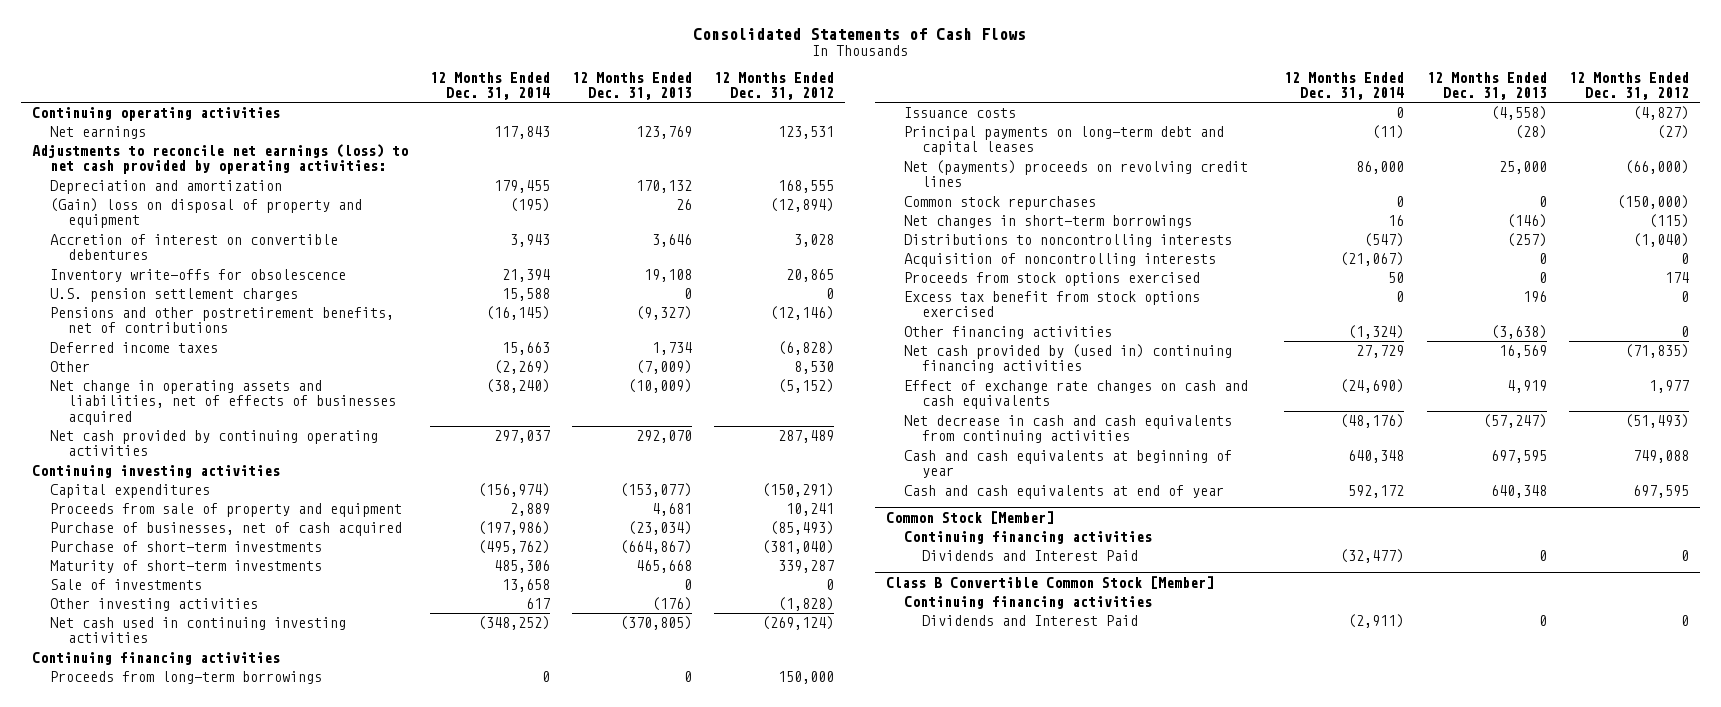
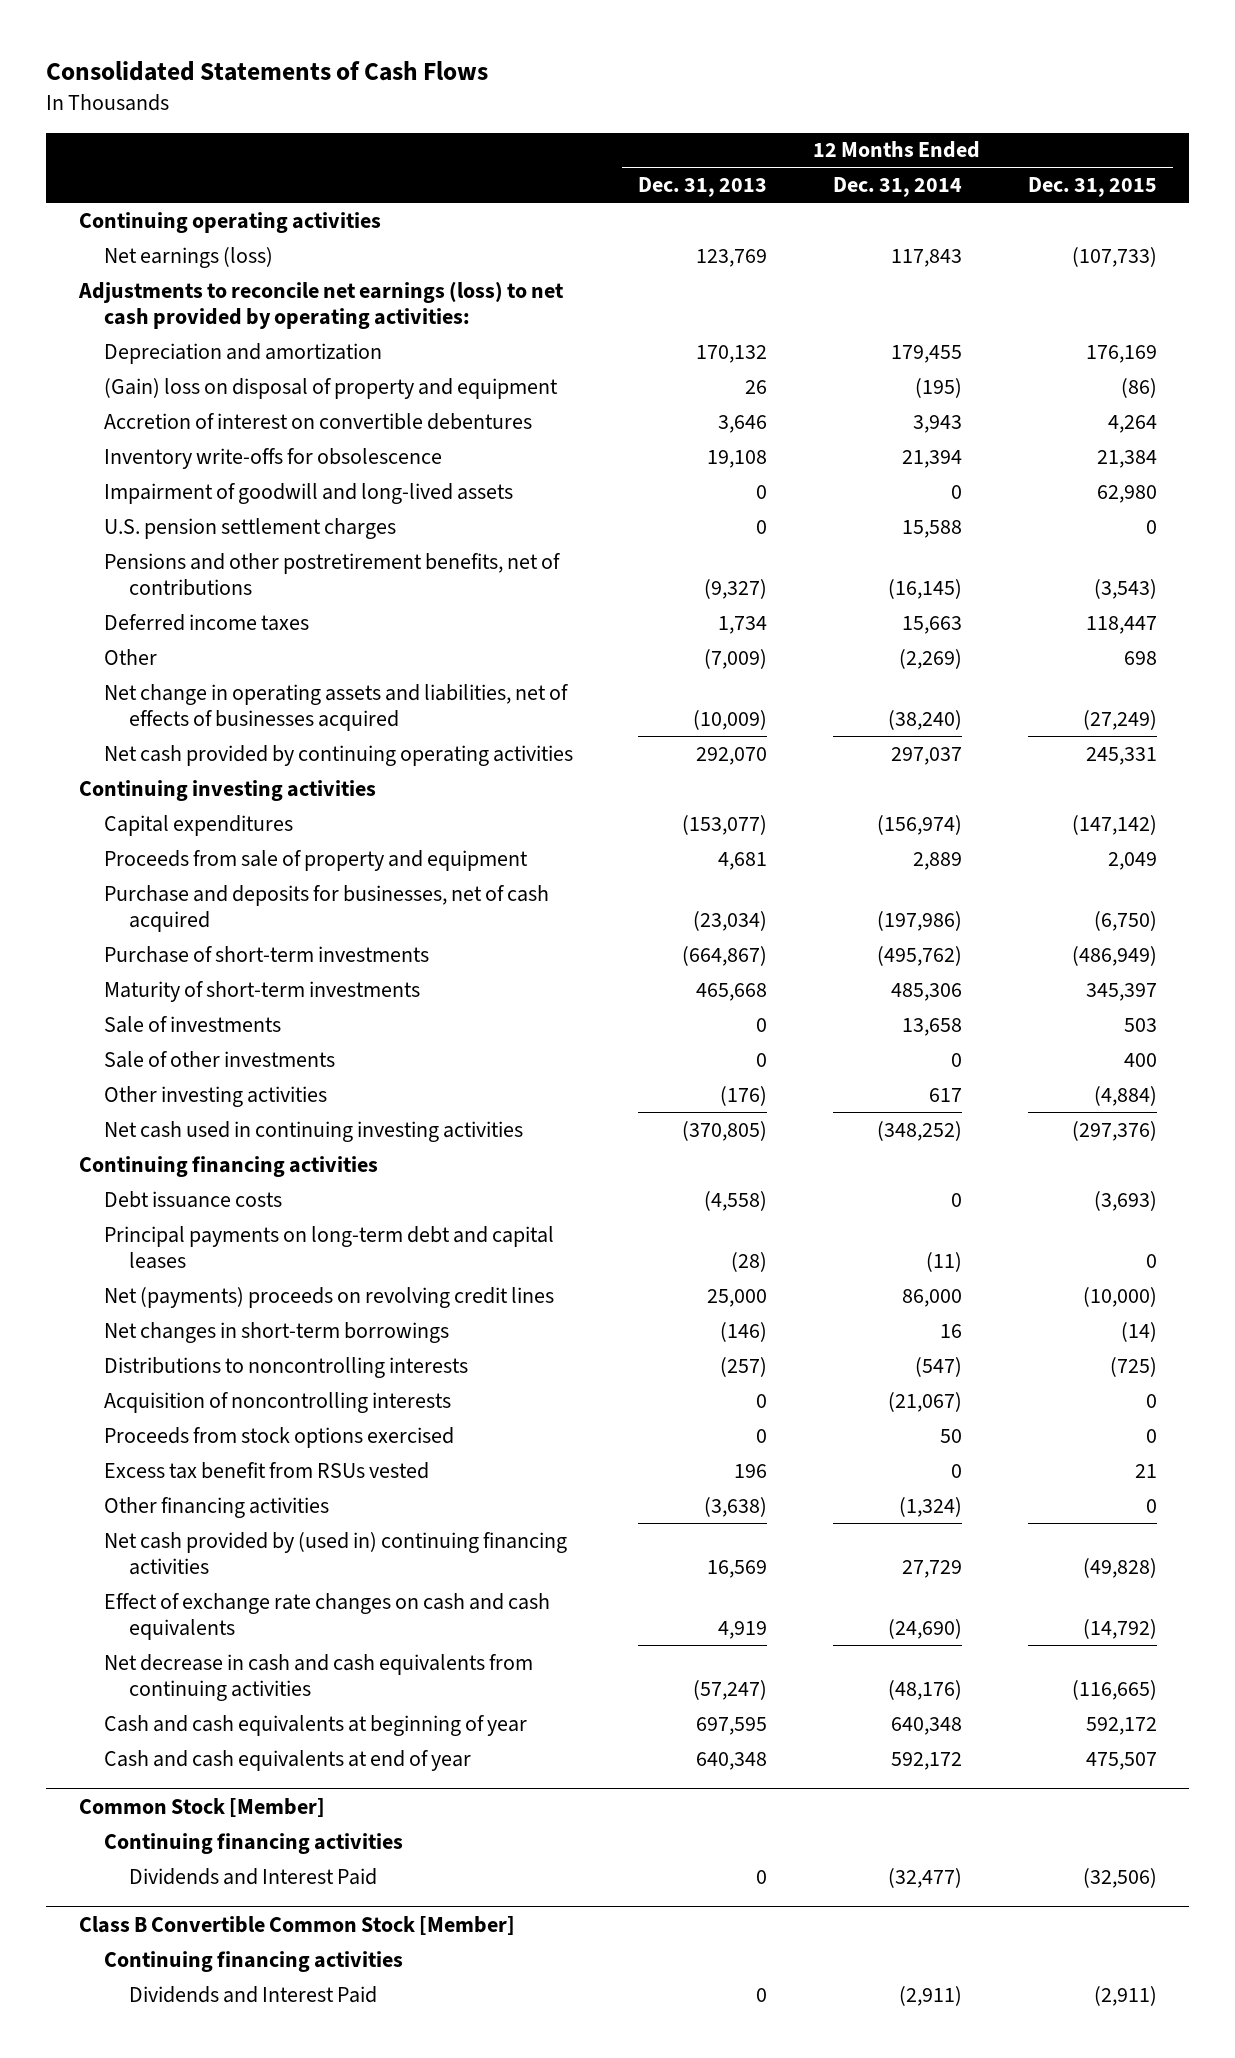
- | 12 Months Ended Dec. 31, 2014 | 12 Months Ended Dec. 31, 2013 | 12 Months Ended Dec. 31, 2012
+ | 12 Months Ended Dec. 31, 2013 | 12 Months Ended Dec. 31, 2014 | 12 Months Ended Dec. 31, 2015
- Net earnings | 117,843 | 123,769 | 123,531
+ Net earnings (loss) | 123,769 | 117,843 | (107,733)
+ Impairment of goodwill and long-lived assets | 0 | 0 | 62,980
- Purchase of businesses, net of cash acquired | (197,986) | (23,034) | (85,493)
+ Purchase and deposits for businesses, net of cash acquired | (23,034) | (197,986) | (6,750)
+ Sale of other investments | 0 | 0 | 400
- Proceeds from long-term borrowings | 0 | 0 | 150,000
- Issuance costs | 0 | (4,558) | (4,827)
+ Debt issuance costs | (4,558) | 0 | (3,693)
- Common stock repurchases | 0 | 0 | (150,000)
- Excess tax benefit from stock options exercised | 0 | 196 | 0
+ Excess tax benefit from RSUs vested | 196 | 0 | 21

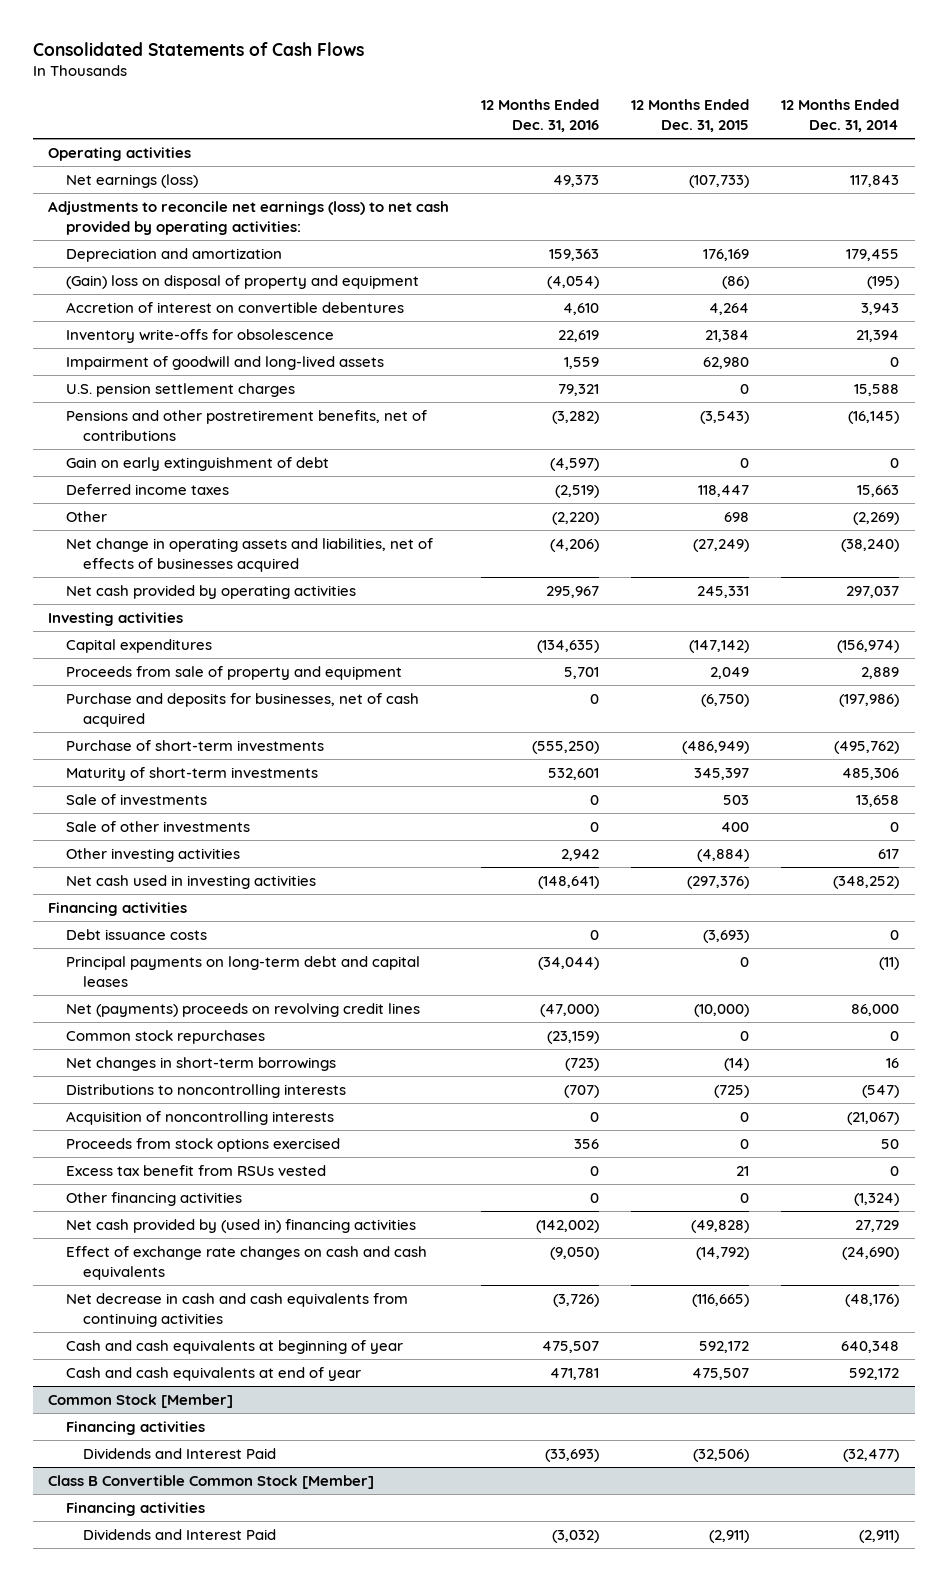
- | 12 Months Ended Dec. 31, 2013 | 12 Months Ended Dec. 31, 2014 | 12 Months Ended Dec. 31, 2015
+ | 12 Months Ended Dec. 31, 2016 | 12 Months Ended Dec. 31, 2015 | 12 Months Ended Dec. 31, 2014
- Continuing operating activities
+ Operating activities
+ Gain on early extinguishment of debt | (4,597) | 0 | 0
- Net cash provided by continuing operating activities | 292,070 | 297,037 | 245,331
- Continuing investing activities
+ Net cash provided by operating activities | 295,967 | 245,331 | 297,037
+ Investing activities
- Net cash used in continuing investing activities | (370,805) | (348,252) | (297,376)
- Continuing financing activities
+ Net cash used in investing activities | (148,641) | (297,376) | (348,252)
+ Financing activities
+ Common stock repurchases | (23,159) | 0 | 0
- Net cash provided by (used in) continuing financing activities | 16,569 | 27,729 | (49,828)
+ Net cash provided by (used in) financing activities | (142,002) | (49,828) | 27,729
@ Common Stock [Member]
- Continuing financing activities
+ Financing activities
@ Class B Convertible Common Stock [Member]
- Continuing financing activities
+ Financing activities

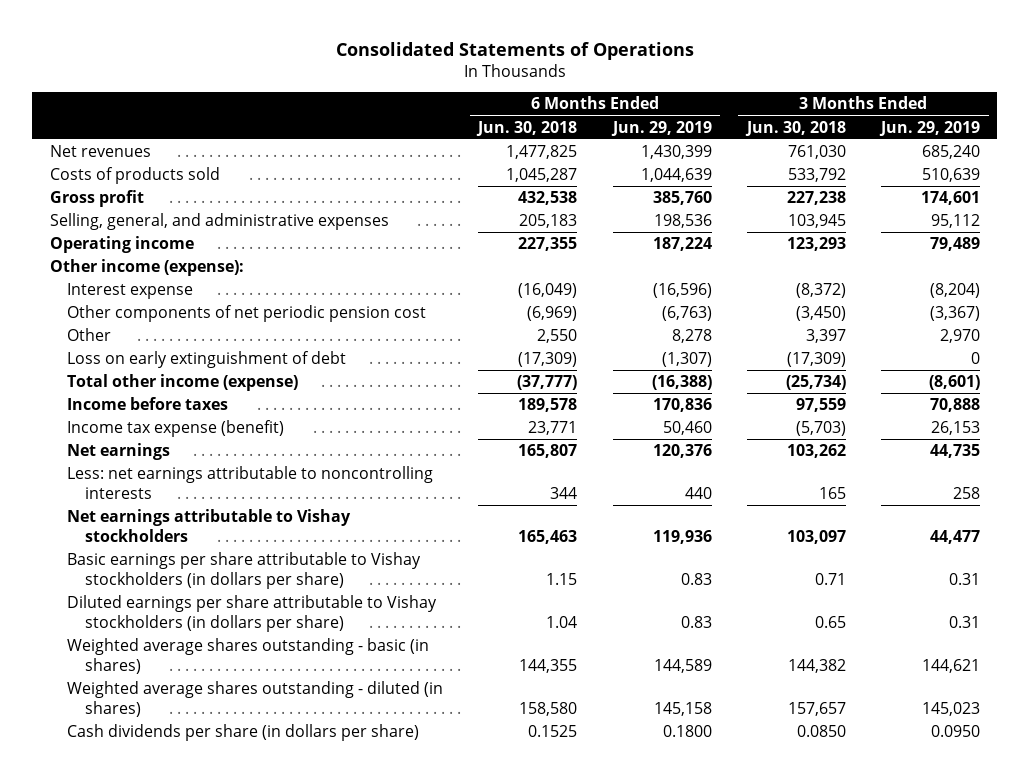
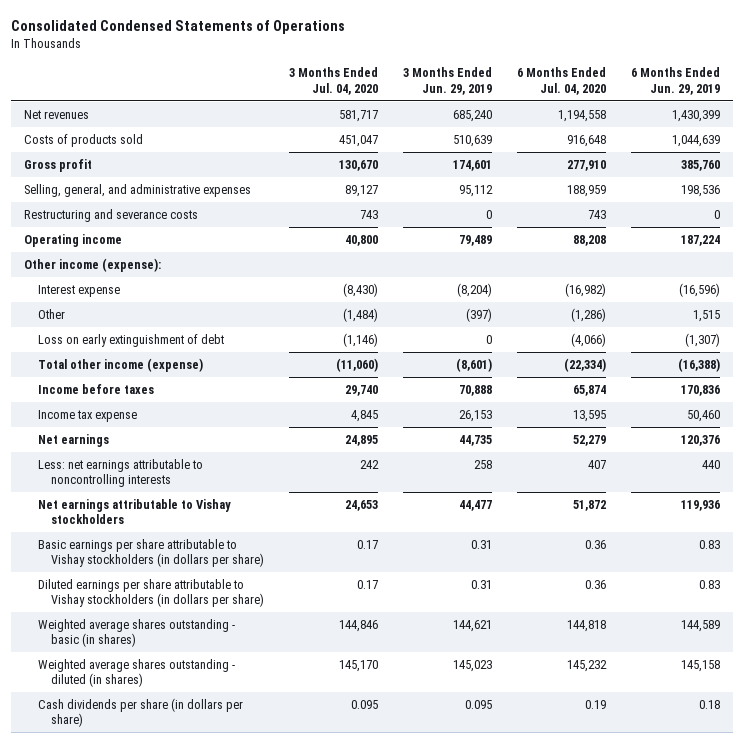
- Consolidated Statements of Operations
+ Consolidated Condensed Statements of Operations
- | 6 Months Ended Jun. 30, 2018 | 6 Months Ended Jun. 29, 2019 | 3 Months Ended Jun. 30, 2018 | 3 Months Ended Jun. 29, 2019
+ | 3 Months Ended Jul. 04, 2020 | 3 Months Ended Jun. 29, 2019 | 6 Months Ended Jul. 04, 2020 | 6 Months Ended Jun. 29, 2019
+ Restructuring and severance costs | 743 | 0 | 743 | 0
- Other components of net periodic pension cost | (6,969) | (6,763) | (3,450) | (3,367)
- Other | 2,550 | 8,278 | 3,397 | 2,970
+ Other | (1,484) | (397) | (1,286) | 1,515
- Income tax expense (benefit) | 23,771 | 50,460 | (5,703) | 26,153
+ Income tax expense | 4,845 | 26,153 | 13,595 | 50,460
- Cash dividends per share (in dollars per share) | 0.1525 | 0.1800 | 0.0850 | 0.0950
+ Cash dividends per share (in dollars per share) | 0.095 | 0.095 | 0.19 | 0.18

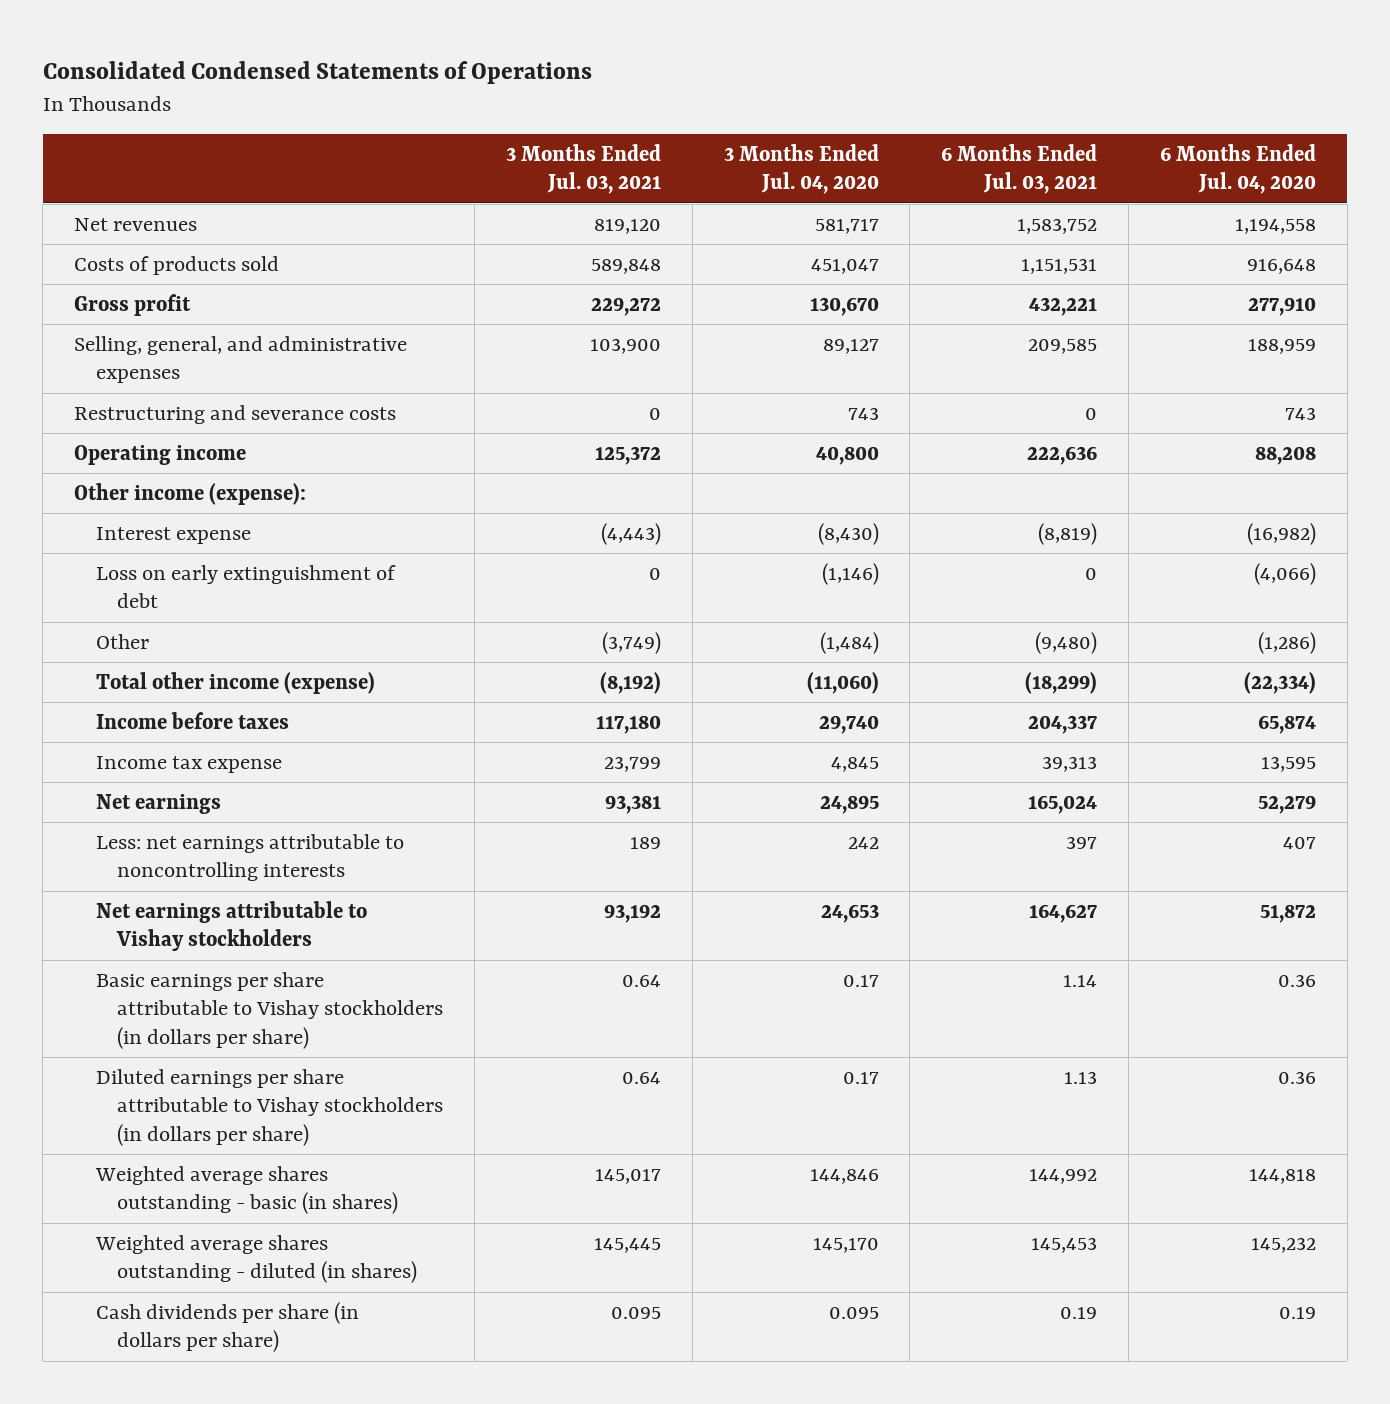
- | 3 Months Ended Jul. 04, 2020 | 3 Months Ended Jun. 29, 2019 | 6 Months Ended Jul. 04, 2020 | 6 Months Ended Jun. 29, 2019
+ | 3 Months Ended Jul. 03, 2021 | 3 Months Ended Jul. 04, 2020 | 6 Months Ended Jul. 03, 2021 | 6 Months Ended Jul. 04, 2020
moved down: Other | (3,749) | (1,484) | (9,480) | (1,286)

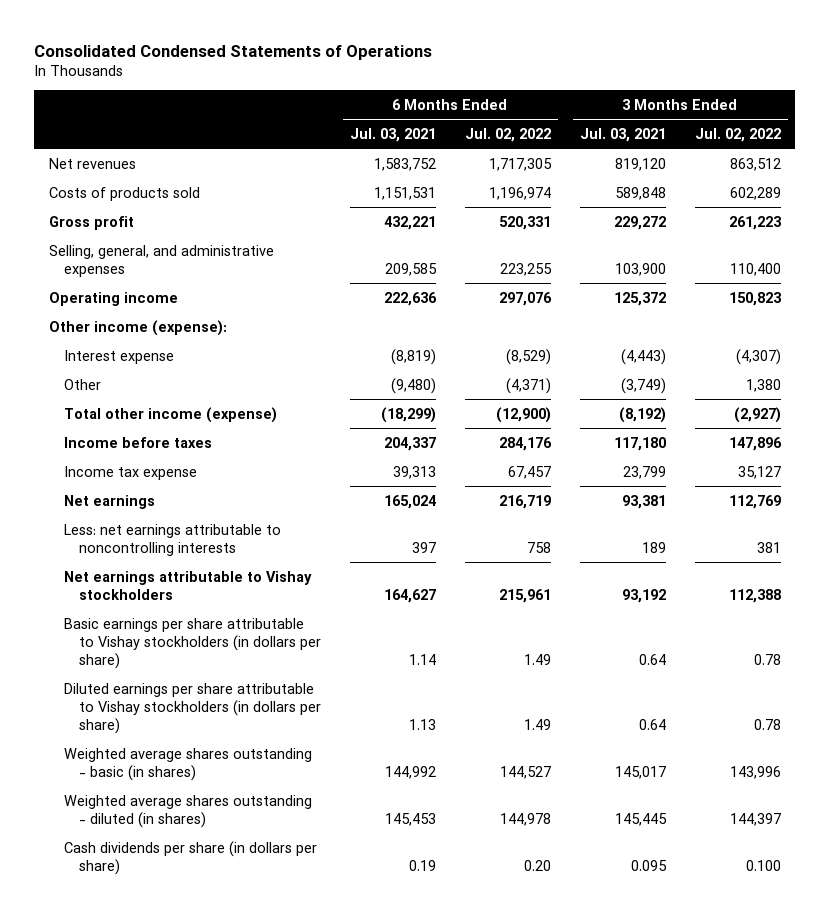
- | 3 Months Ended Jul. 03, 2021 | 3 Months Ended Jul. 04, 2020 | 6 Months Ended Jul. 03, 2021 | 6 Months Ended Jul. 04, 2020
+ | 6 Months Ended Jul. 03, 2021 | 6 Months Ended Jul. 02, 2022 | 3 Months Ended Jul. 03, 2021 | 3 Months Ended Jul. 02, 2022
- Restructuring and severance costs | 0 | 743 | 0 | 743
- Loss on early extinguishment of debt | 0 | (1,146) | 0 | (4,066)

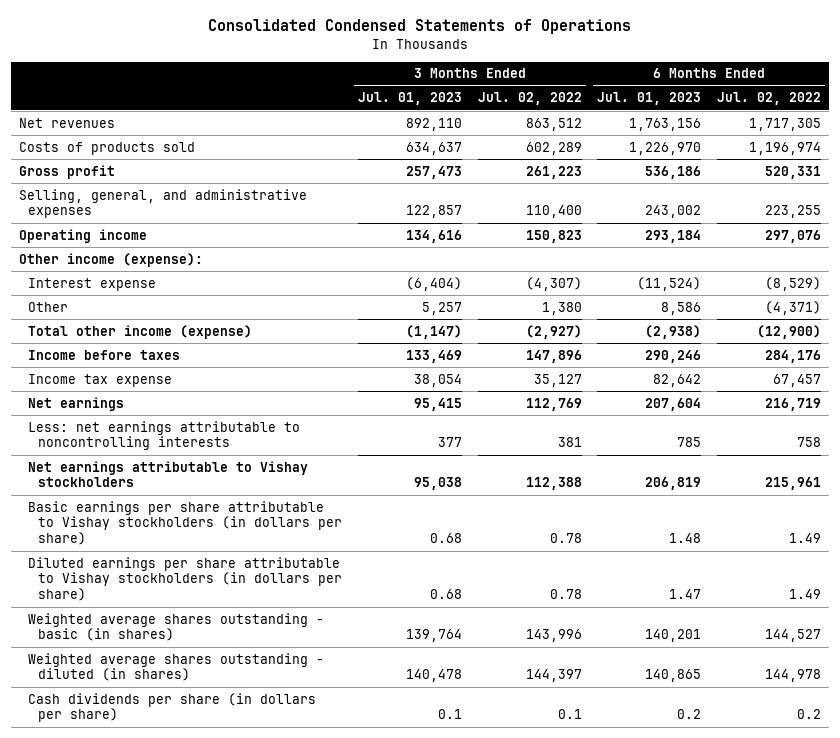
- | 6 Months Ended Jul. 03, 2021 | 6 Months Ended Jul. 02, 2022 | 3 Months Ended Jul. 03, 2021 | 3 Months Ended Jul. 02, 2022
+ | 3 Months Ended Jul. 01, 2023 | 3 Months Ended Jul. 02, 2022 | 6 Months Ended Jul. 01, 2023 | 6 Months Ended Jul. 02, 2022
- Cash dividends per share (in dollars per share) | 0.19 | 0.20 | 0.095 | 0.100
+ Cash dividends per share (in dollars per share) | 0.1 | 0.1 | 0.2 | 0.2

